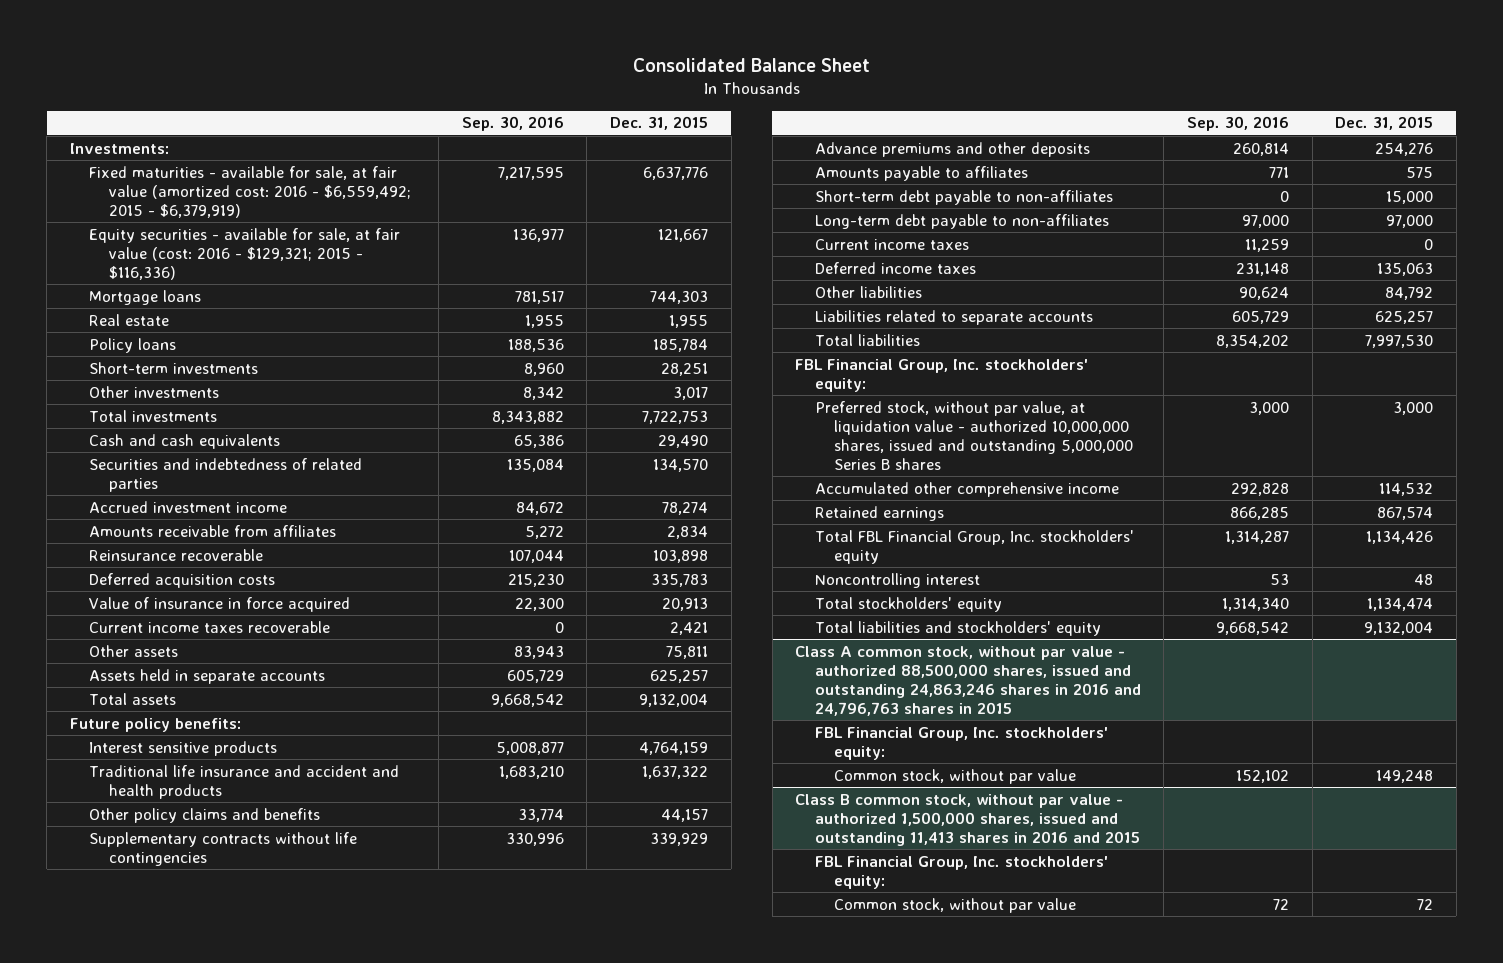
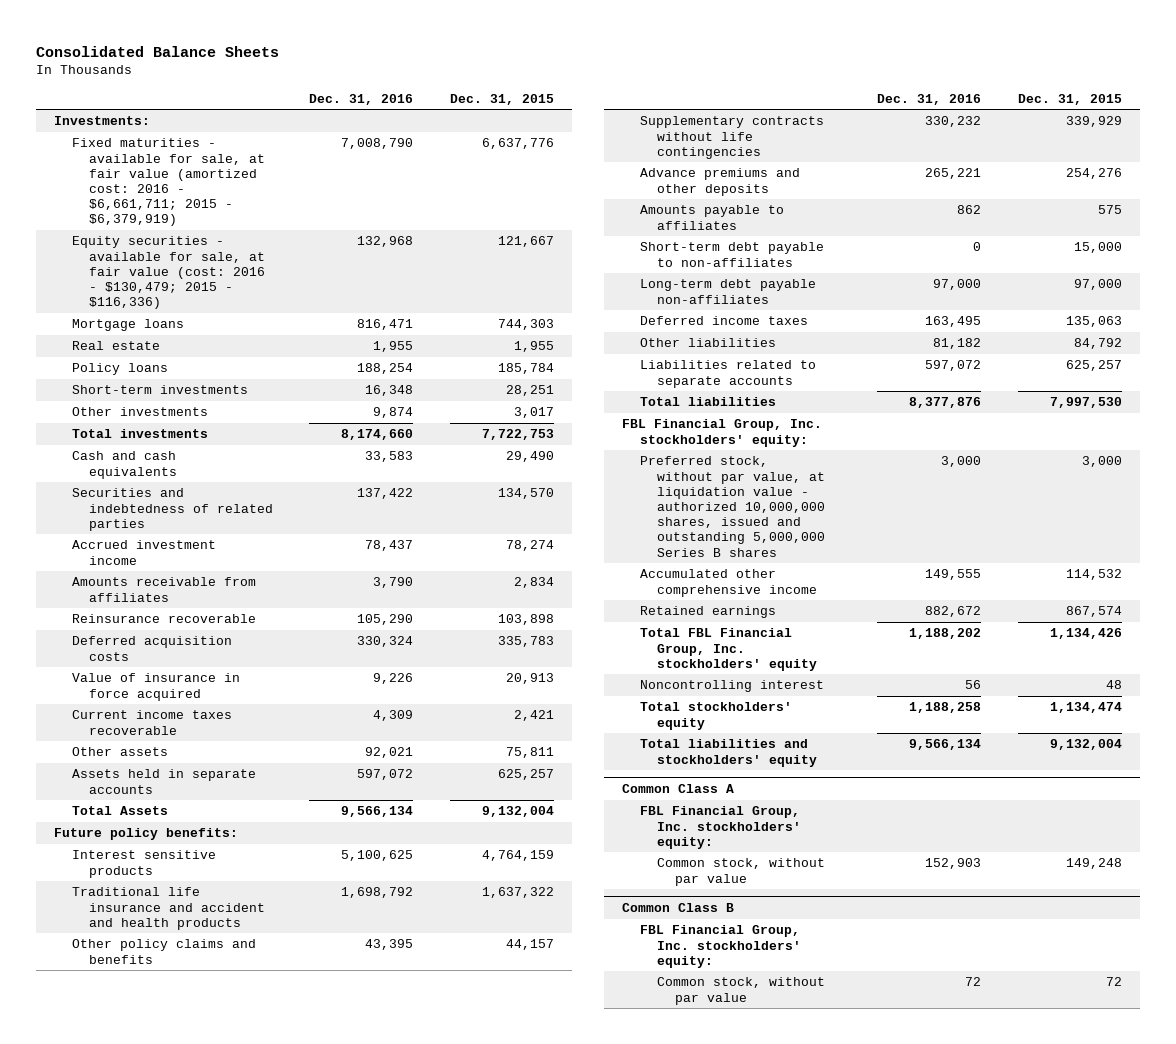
- Consolidated Balance Sheet
+ Consolidated Balance Sheets
- | Sep. 30, 2016 | Dec. 31, 2015
+ | Dec. 31, 2016 | Dec. 31, 2015
- Fixed maturities - available for sale, at fair value (amortized cost: 2016 - $6,559,492; 2015 - $6,379,919) | 7,217,595 | 6,637,776
- Equity securities - available for sale, at fair value (cost: 2016 - $129,321; 2015 - $116,336) | 136,977 | 121,667
+ Fixed maturities - available for sale, at fair value (amortized cost: 2016 - $6,661,711; 2015 - $6,379,919) | 7,008,790 | 6,637,776
+ Equity securities - available for sale, at fair value (cost: 2016 - $130,479; 2015 - $116,336) | 132,968 | 121,667
- Total assets | 9,668,542 | 9,132,004
+ Total Assets | 9,566,134 | 9,132,004
- Long-term debt payable to non-affiliates | 97,000 | 97,000
- Current income taxes | 11,259 | 0
+ Long-term debt payable non-affiliates | 97,000 | 97,000
- Class A common stock, without par value - authorized 88,500,000 shares, issued and outstanding 24,863,246 shares in 2016 and 24,796,763 shares in 2015
+ Common Class A
- Class B common stock, without par value - authorized 1,500,000 shares, issued and outstanding 11,413 shares in 2016 and 2015
+ Common Class B

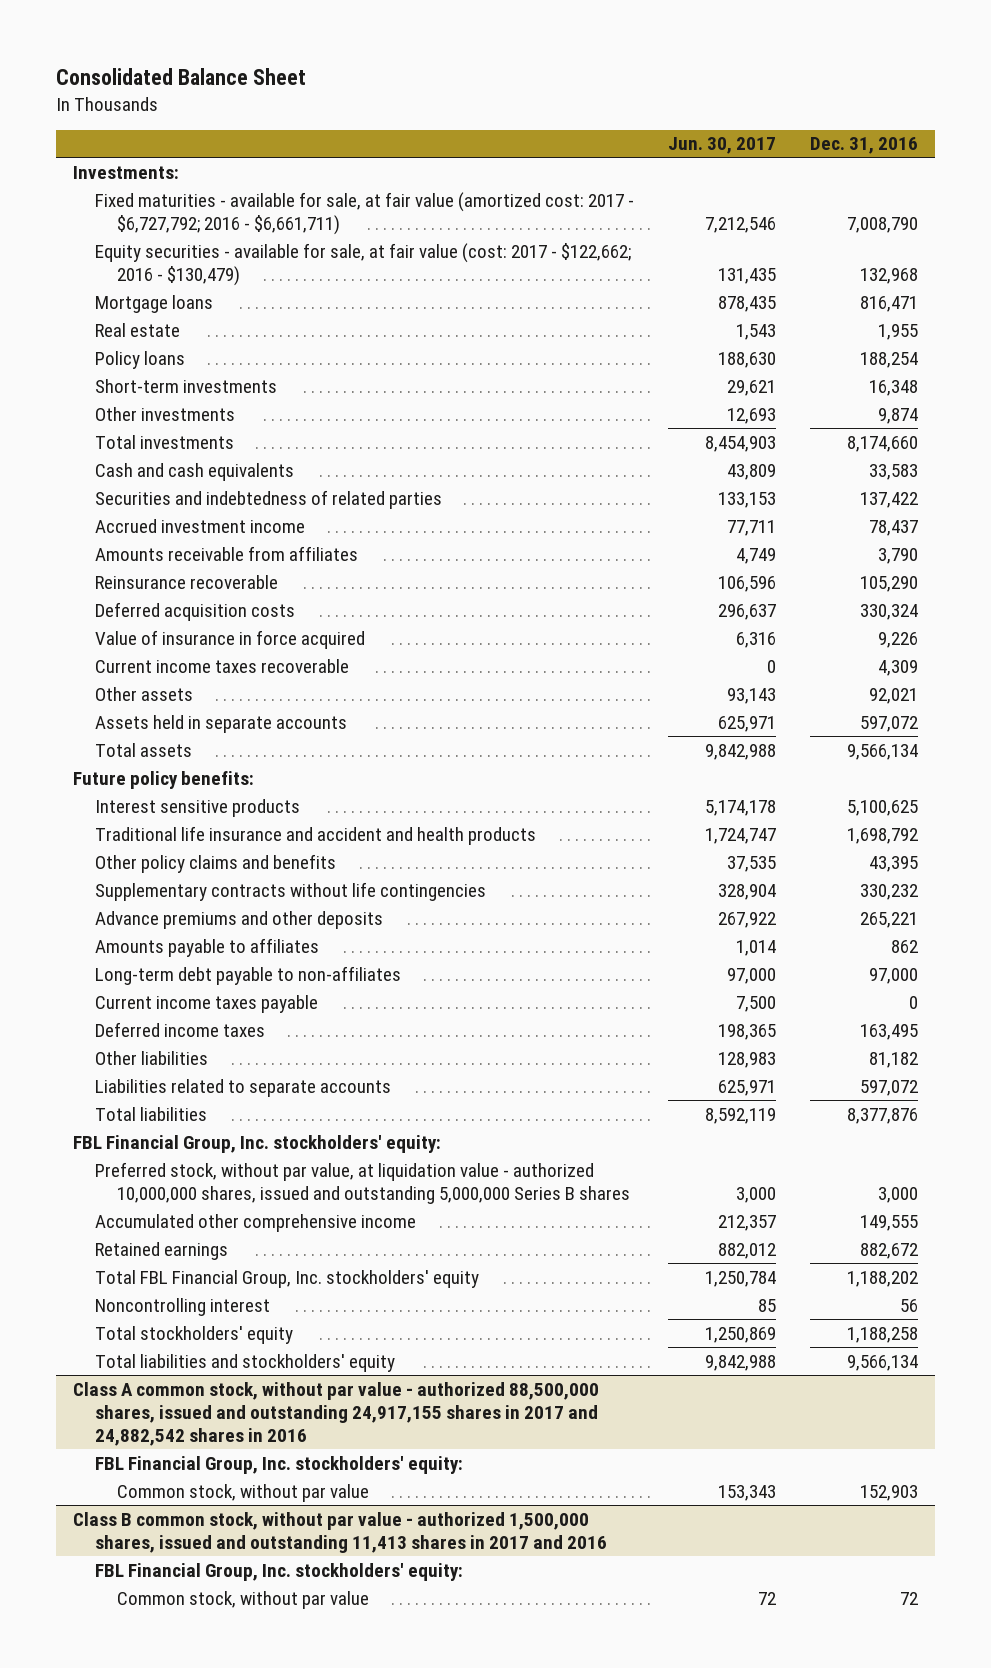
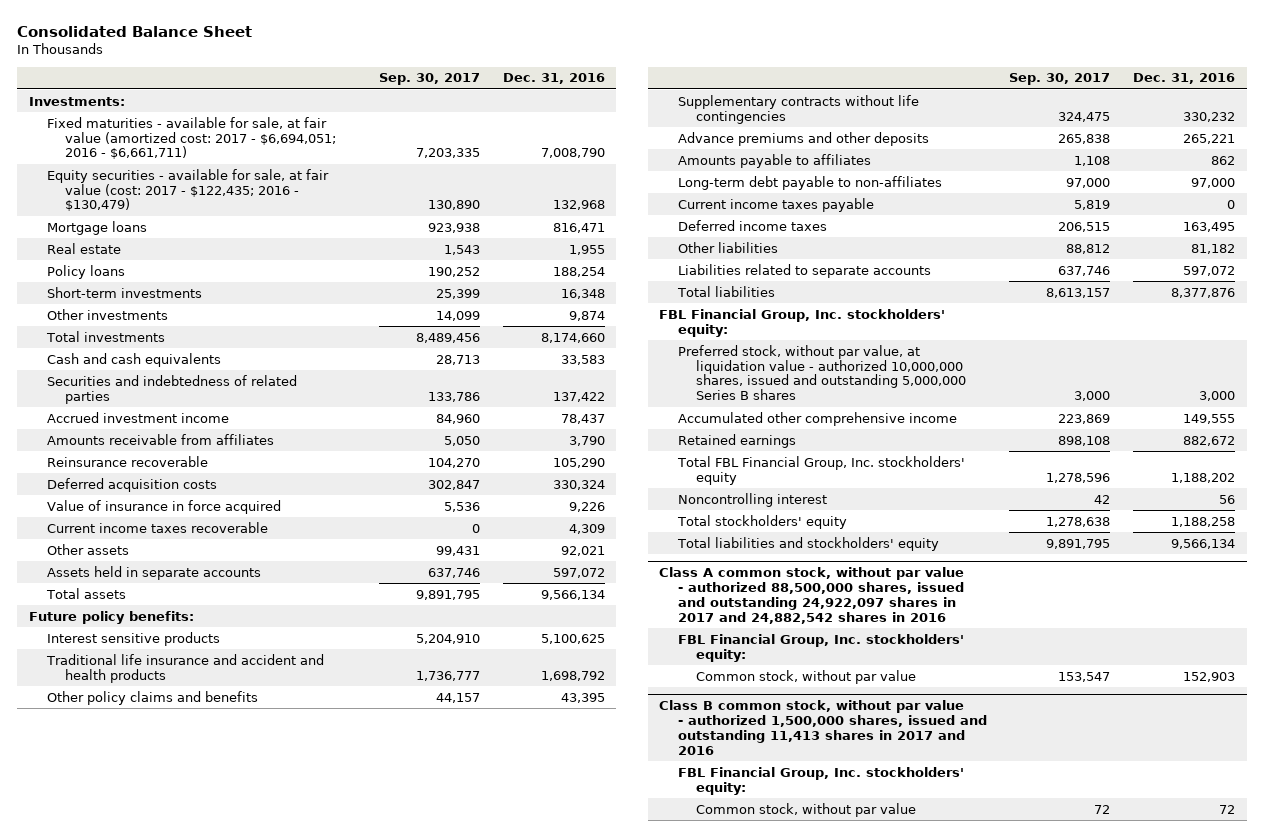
- | Jun. 30, 2017 | Dec. 31, 2016
+ | Sep. 30, 2017 | Dec. 31, 2016
- Fixed maturities - available for sale, at fair value (amortized cost: 2017 - $6,727,792; 2016 - $6,661,711) | 7,212,546 | 7,008,790
- Equity securities - available for sale, at fair value (cost: 2017 - $122,662; 2016 - $130,479) | 131,435 | 132,968
+ Fixed maturities - available for sale, at fair value (amortized cost: 2017 - $6,694,051; 2016 - $6,661,711) | 7,203,335 | 7,008,790
+ Equity securities - available for sale, at fair value (cost: 2017 - $122,435; 2016 - $130,479) | 130,890 | 132,968
- Class A common stock, without par value - authorized 88,500,000 shares, issued and outstanding 24,917,155 shares in 2017 and 24,882,542 shares in 2016
+ Class A common stock, without par value - authorized 88,500,000 shares, issued and outstanding 24,922,097 shares in 2017 and 24,882,542 shares in 2016

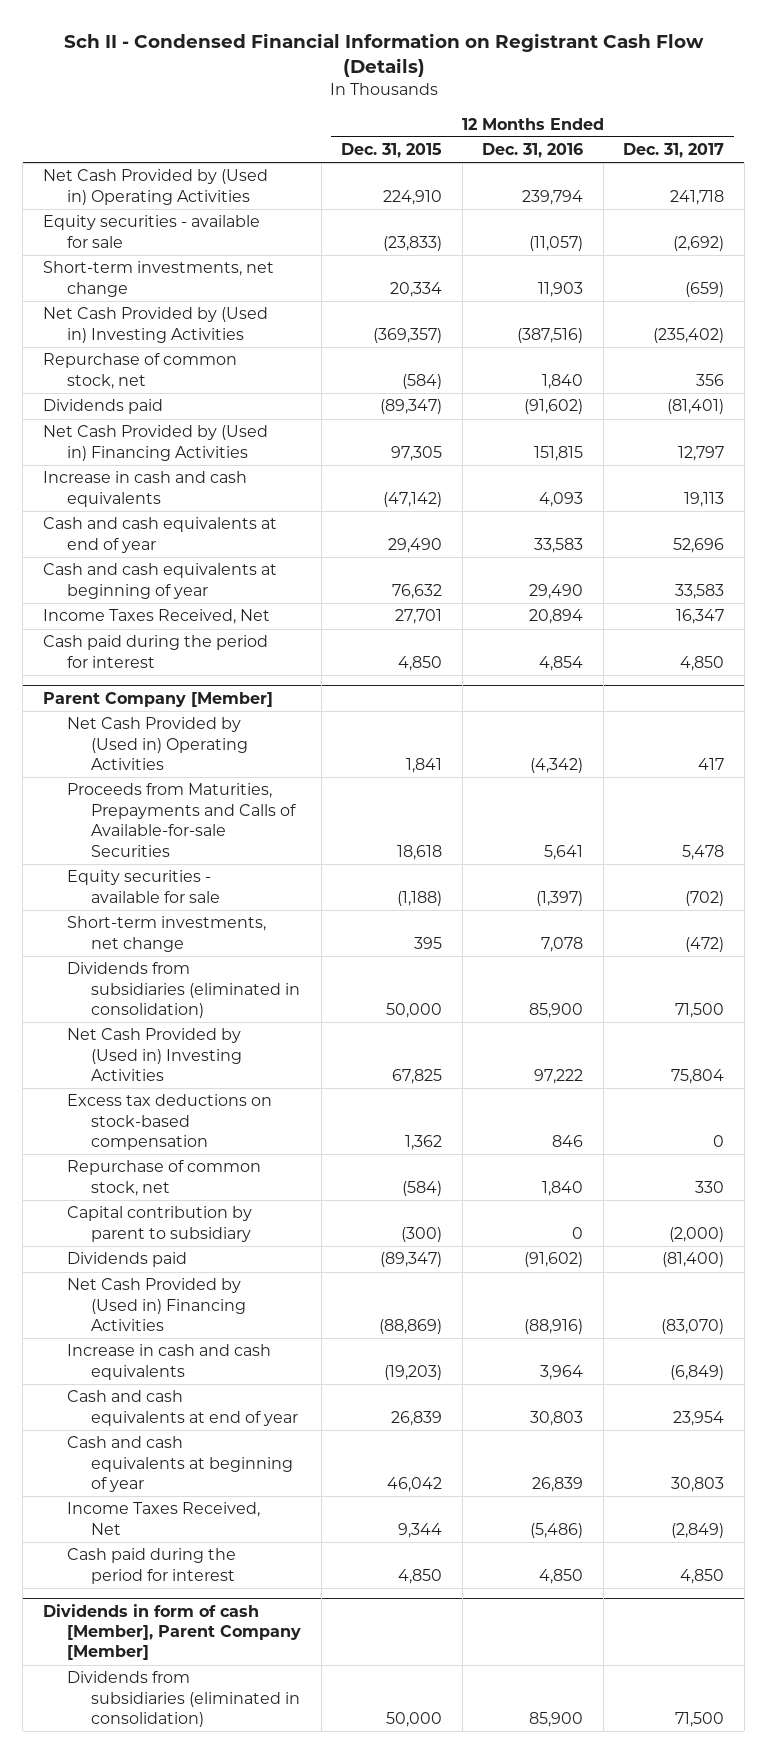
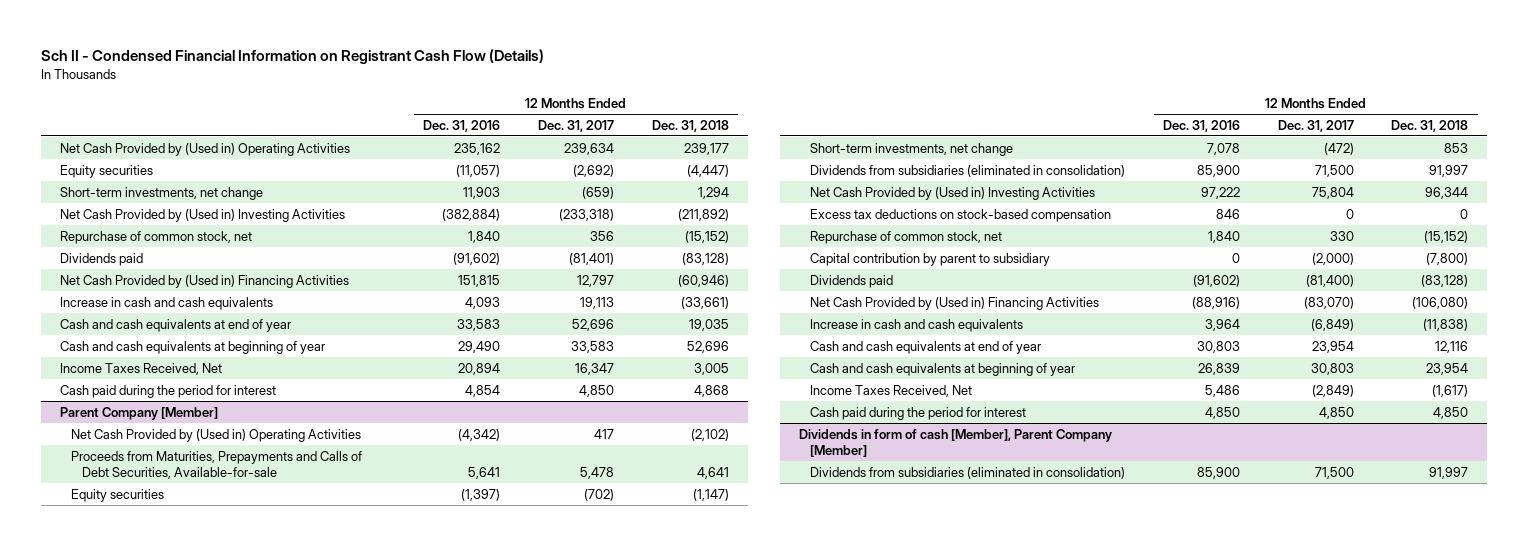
- | 12 Months Ended Dec. 31, 2015 | 12 Months Ended Dec. 31, 2016 | 12 Months Ended Dec. 31, 2017
+ | 12 Months Ended Dec. 31, 2016 | 12 Months Ended Dec. 31, 2017 | 12 Months Ended Dec. 31, 2018
- Net Cash Provided by (Used in) Operating Activities | 224,910 | 239,794 | 241,718
- Equity securities - available for sale | (23,833) | (11,057) | (2,692)
+ Net Cash Provided by (Used in) Operating Activities | 235,162 | 239,634 | 239,177
+ Equity securities | (11,057) | (2,692) | (4,447)
- Net Cash Provided by (Used in) Investing Activities | (369,357) | (387,516) | (235,402)
+ Net Cash Provided by (Used in) Investing Activities | (382,884) | (233,318) | (211,892)
@ Parent Company [Member]
- Proceeds from Maturities, Prepayments and Calls of Available-for-sale Securities | 18,618 | 5,641 | 5,478
- Equity securities - available for sale | (1,188) | (1,397) | (702)
+ Proceeds from Maturities, Prepayments and Calls of Debt Securities, Available-for-sale | 5,641 | 5,478 | 4,641
+ Equity securities | (1,397) | (702) | (1,147)
- Income Taxes Received, Net | 9,344 | (5,486) | (2,849)
+ Income Taxes Received, Net | 5,486 | (2,849) | (1,617)

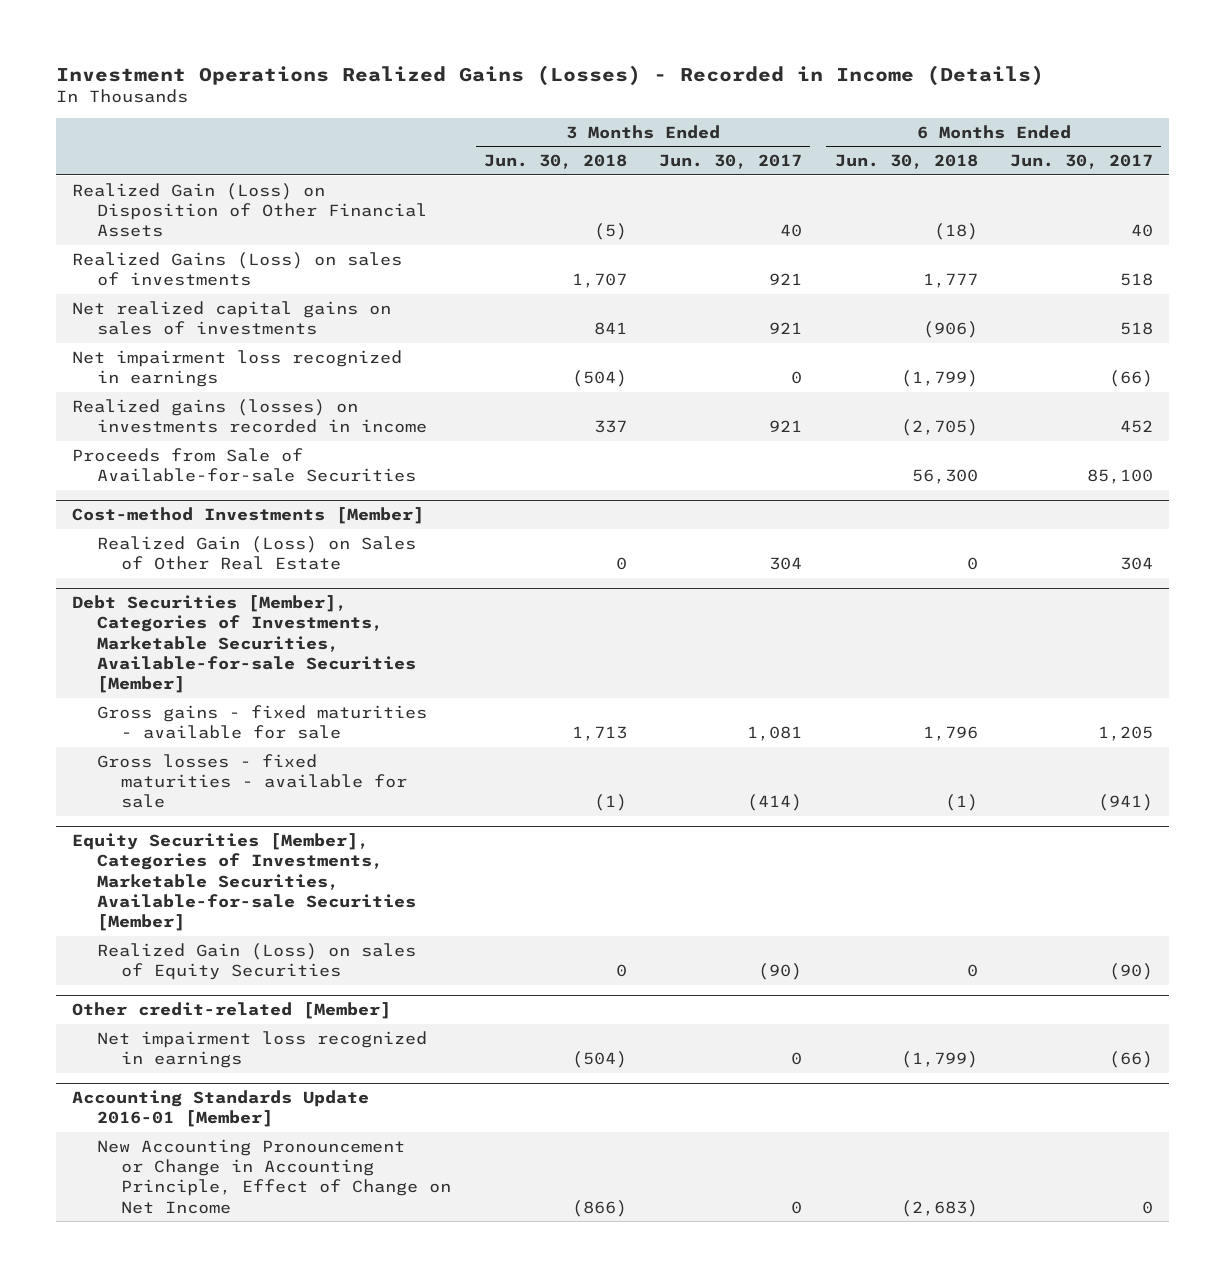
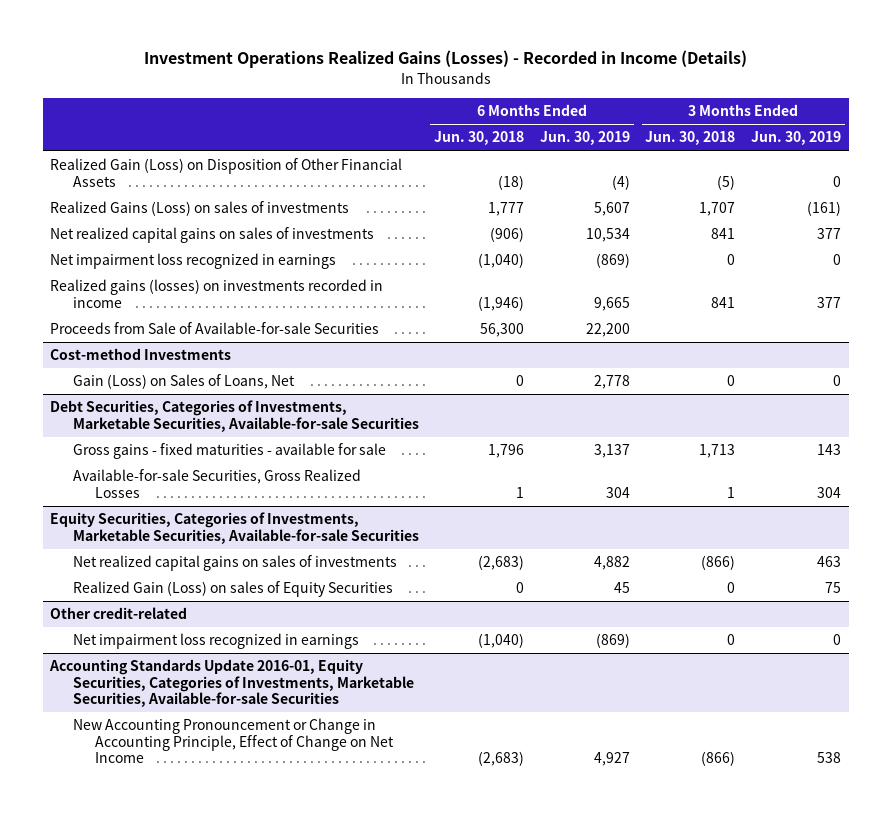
- | 3 Months Ended Jun. 30, 2018 | 3 Months Ended Jun. 30, 2017 | 6 Months Ended Jun. 30, 2018 | 6 Months Ended Jun. 30, 2017
+ | 6 Months Ended Jun. 30, 2018 | 6 Months Ended Jun. 30, 2019 | 3 Months Ended Jun. 30, 2018 | 3 Months Ended Jun. 30, 2019
- Net impairment loss recognized in earnings | (504) | 0 | (1,799) | (66)
- Realized gains (losses) on investments recorded in income | 337 | 921 | (2,705) | 452
+ Net impairment loss recognized in earnings | (1,040) | (869) | 0 | 0
+ Realized gains (losses) on investments recorded in income | (1,946) | 9,665 | 841 | 377
- Cost-method Investments [Member]
- Realized Gain (Loss) on Sales of Other Real Estate | 0 | 304 | 0 | 304
- Debt Securities [Member], Categories of Investments, Marketable Securities, Available-for-sale Securities [Member]
+ Cost-method Investments
+ Gain (Loss) on Sales of Loans, Net | 0 | 2,778 | 0 | 0
+ Debt Securities, Categories of Investments, Marketable Securities, Available-for-sale Securities
- Gross losses - fixed maturities - available for sale | (1) | (414) | (1) | (941)
- Equity Securities [Member], Categories of Investments, Marketable Securities, Available-for-sale Securities [Member]
+ Available-for-sale Securities, Gross Realized Losses | 1 | 304 | 1 | 304
+ Equity Securities, Categories of Investments, Marketable Securities, Available-for-sale Securities
+ Net realized capital gains on sales of investments | (2,683) | 4,882 | (866) | 463
- Other credit-related [Member]
- Net impairment loss recognized in earnings | (504) | 0 | (1,799) | (66)
- Accounting Standards Update 2016-01 [Member]
+ Other credit-related
+ Net impairment loss recognized in earnings | (1,040) | (869) | 0 | 0
+ Accounting Standards Update 2016-01, Equity Securities, Categories of Investments, Marketable Securities, Available-for-sale Securities

